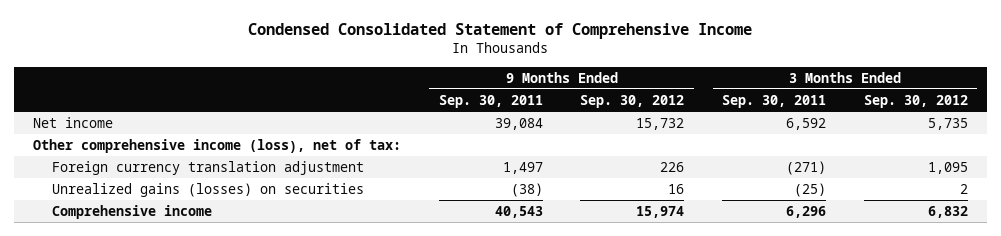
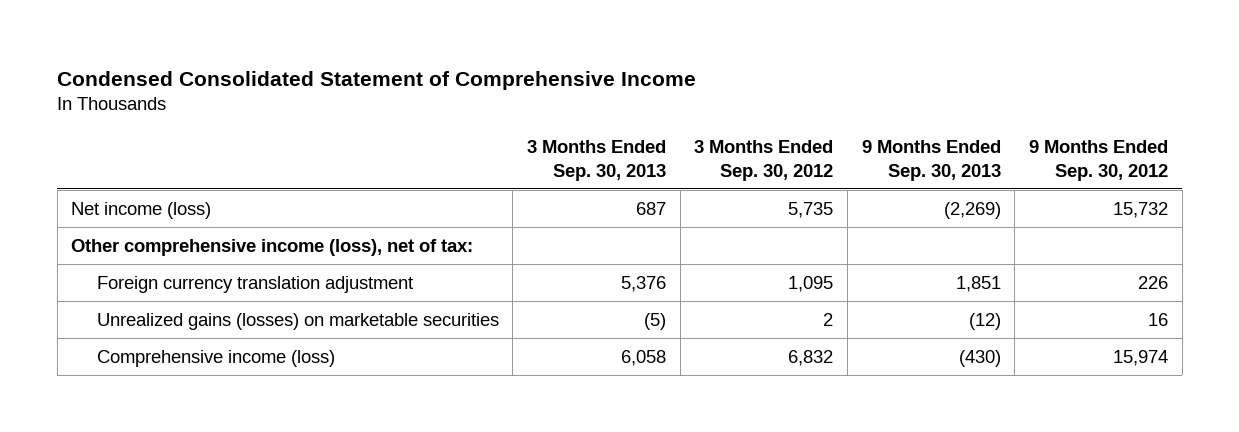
- | 9 Months Ended Sep. 30, 2011 | 9 Months Ended Sep. 30, 2012 | 3 Months Ended Sep. 30, 2011 | 3 Months Ended Sep. 30, 2012
+ | 3 Months Ended Sep. 30, 2013 | 3 Months Ended Sep. 30, 2012 | 9 Months Ended Sep. 30, 2013 | 9 Months Ended Sep. 30, 2012
- Net income | 39,084 | 15,732 | 6,592 | 5,735
+ Net income (loss) | 687 | 5,735 | (2,269) | 15,732
- Unrealized gains (losses) on securities | (38) | 16 | (25) | 2
- Comprehensive income | 40,543 | 15,974 | 6,296 | 6,832
+ Unrealized gains (losses) on marketable securities | (5) | 2 | (12) | 16
+ Comprehensive income (loss) | 6,058 | 6,832 | (430) | 15,974

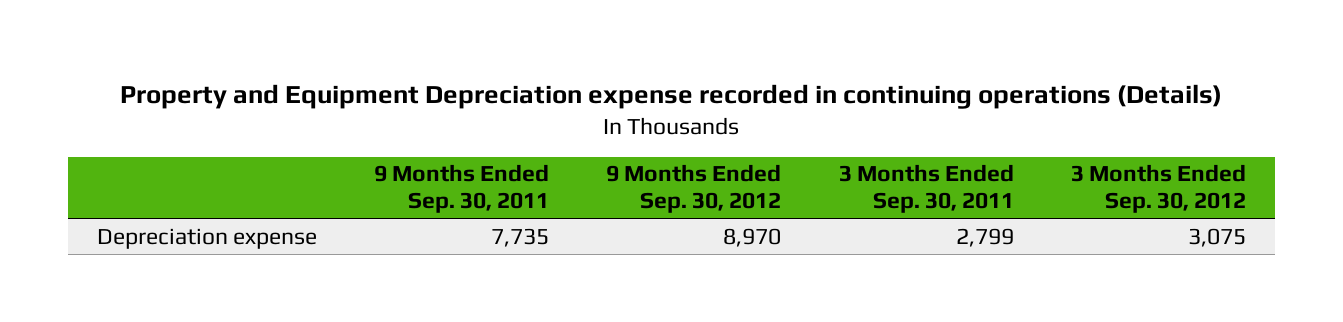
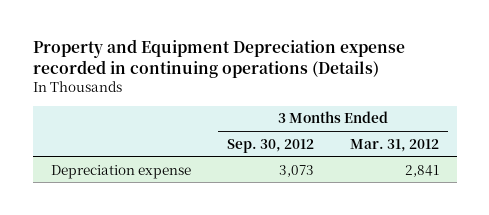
- | 9 Months Ended Sep. 30, 2011 | 9 Months Ended Sep. 30, 2012 | 3 Months Ended Sep. 30, 2011 | 3 Months Ended Sep. 30, 2012
+ | 3 Months Ended Sep. 30, 2012 | 3 Months Ended Mar. 31, 2012
- Depreciation expense | 7,735 | 8,970 | 2,799 | 3,075
+ Depreciation expense | 3,073 | 2,841

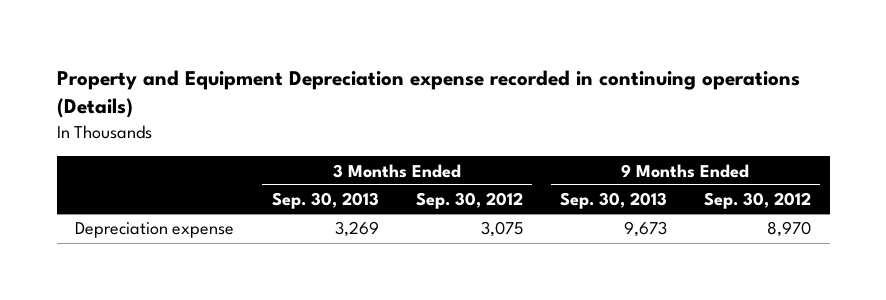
- | 3 Months Ended Sep. 30, 2012 | 3 Months Ended Mar. 31, 2012
+ | 3 Months Ended Sep. 30, 2013 | 3 Months Ended Sep. 30, 2012 | 9 Months Ended Sep. 30, 2013 | 9 Months Ended Sep. 30, 2012
- Depreciation expense | 3,073 | 2,841
+ Depreciation expense | 3,269 | 3,075 | 9,673 | 8,970

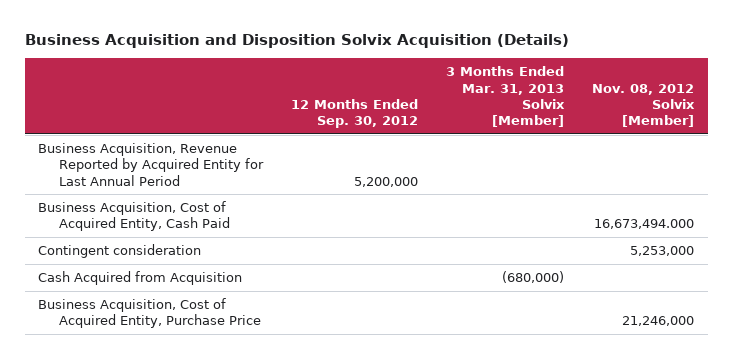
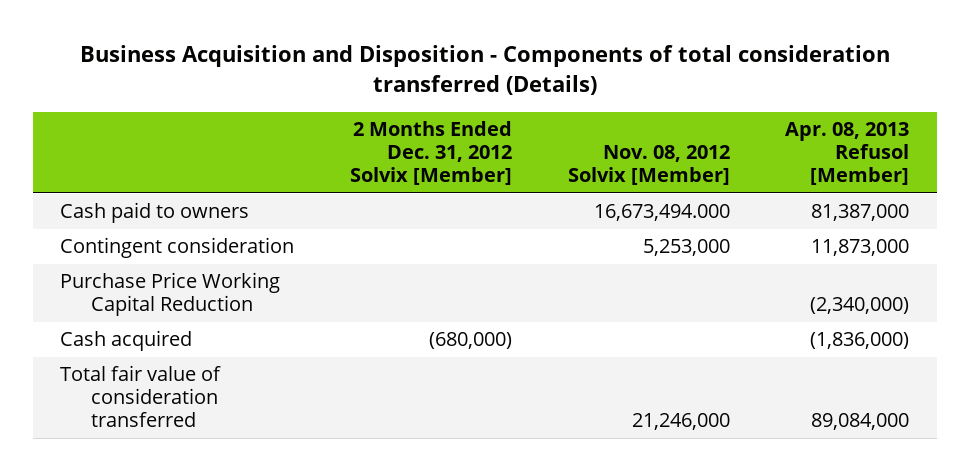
- Business Acquisition and Disposition Solvix Acquisition (Details)
+ Business Acquisition and Disposition - Components of total consideration transferred (Details)
- | 12 Months Ended Sep. 30, 2012 | 3 Months Ended Mar. 31, 2013 Solvix [Member] | Nov. 08, 2012 Solvix [Member]
+ | 2 Months Ended Dec. 31, 2012 Solvix [Member] | Nov. 08, 2012 Solvix [Member] | Apr. 08, 2013 Refusol [Member]
- Business Acquisition, Revenue Reported by Acquired Entity for Last Annual Period | 5,200,000 | |
- Business Acquisition, Cost of Acquired Entity, Cash Paid | | | 16,673,494.000
+ Cash paid to owners | | 16,673,494.000 | 81,387,000
- Cash Acquired from Acquisition | | (680,000) |
- Business Acquisition, Cost of Acquired Entity, Purchase Price | | | 21,246,000
+ Purchase Price Working Capital Reduction | | | (2,340,000)
+ Cash acquired | (680,000) | | (1,836,000)
+ Total fair value of consideration transferred | | 21,246,000 | 89,084,000

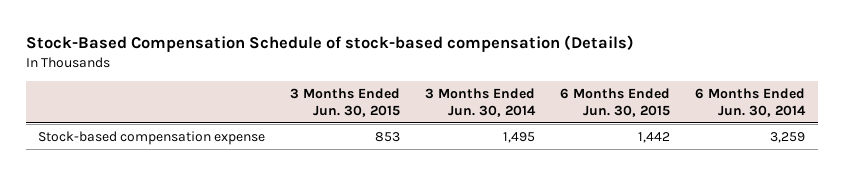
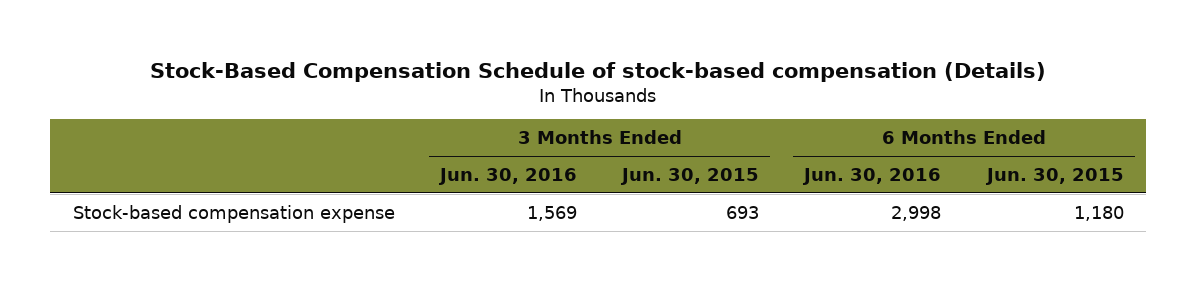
- | 3 Months Ended Jun. 30, 2015 | 3 Months Ended Jun. 30, 2014 | 6 Months Ended Jun. 30, 2015 | 6 Months Ended Jun. 30, 2014
+ | 3 Months Ended Jun. 30, 2016 | 3 Months Ended Jun. 30, 2015 | 6 Months Ended Jun. 30, 2016 | 6 Months Ended Jun. 30, 2015
- Stock-based compensation expense | 853 | 1,495 | 1,442 | 3,259
+ Stock-based compensation expense | 1,569 | 693 | 2,998 | 1,180

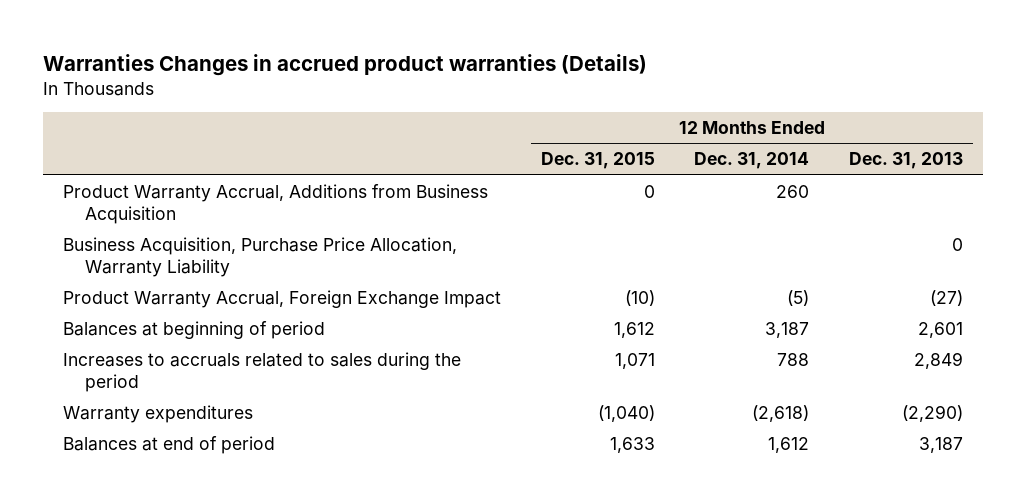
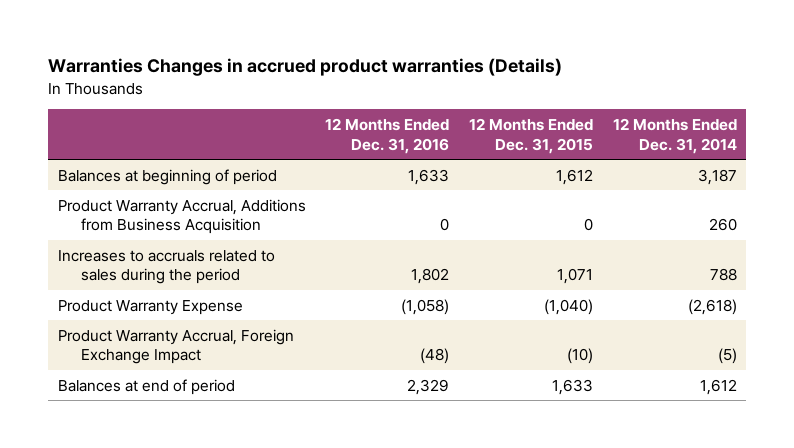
- | 12 Months Ended Dec. 31, 2015 | 12 Months Ended Dec. 31, 2014 | 12 Months Ended Dec. 31, 2013
+ | 12 Months Ended Dec. 31, 2016 | 12 Months Ended Dec. 31, 2015 | 12 Months Ended Dec. 31, 2014
- Business Acquisition, Purchase Price Allocation, Warranty Liability | | | 0
moved down: Product Warranty Accrual, Additions from Business Acquisition | 0 | 0 | 260
- Warranty expenditures | (1,040) | (2,618) | (2,290)
+ Product Warranty Expense | (1,058) | (1,040) | (2,618)
moved down: Product Warranty Accrual, Foreign Exchange Impact | (48) | (10) | (5)

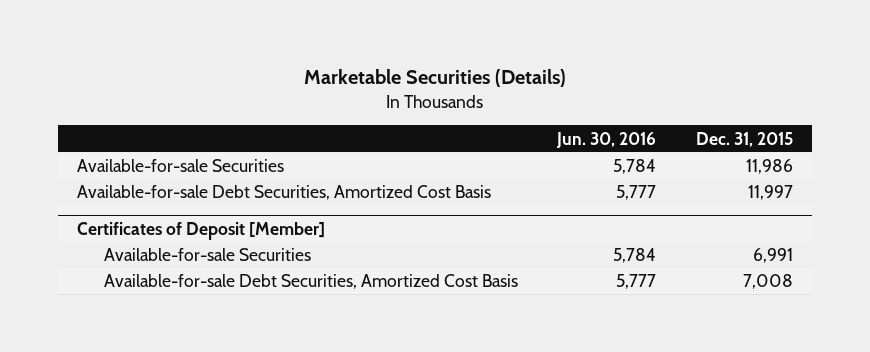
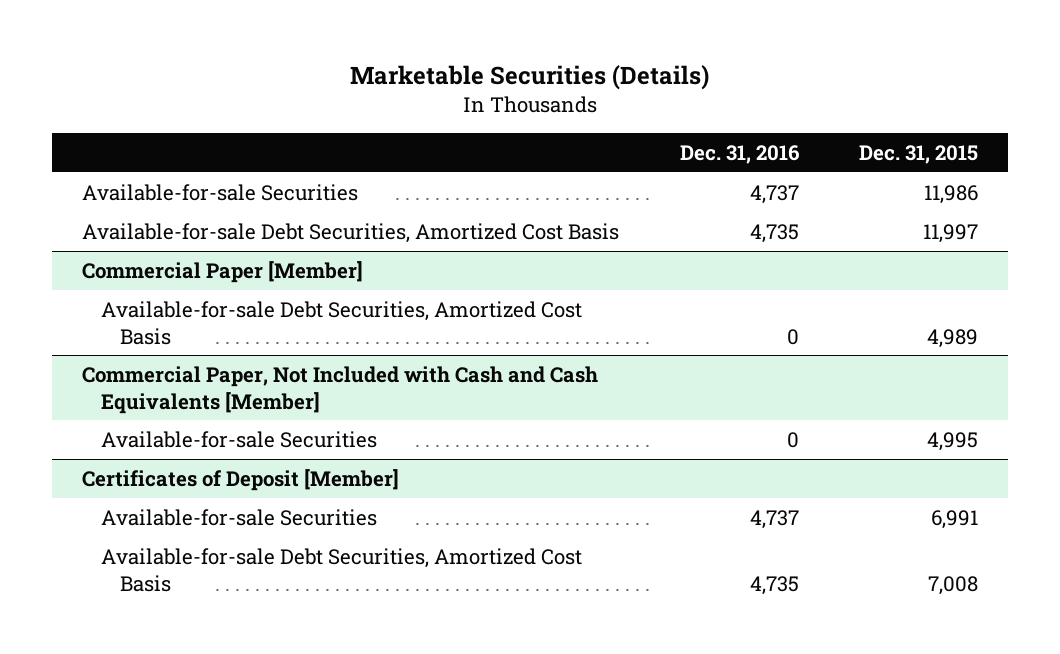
- | Jun. 30, 2016 | Dec. 31, 2015
+ | Dec. 31, 2016 | Dec. 31, 2015
+ Commercial Paper [Member]
+ Available-for-sale Debt Securities, Amortized Cost Basis | 0 | 4,989
+ Commercial Paper, Not Included with Cash and Cash Equivalents [Member]
+ Available-for-sale Securities | 0 | 4,995

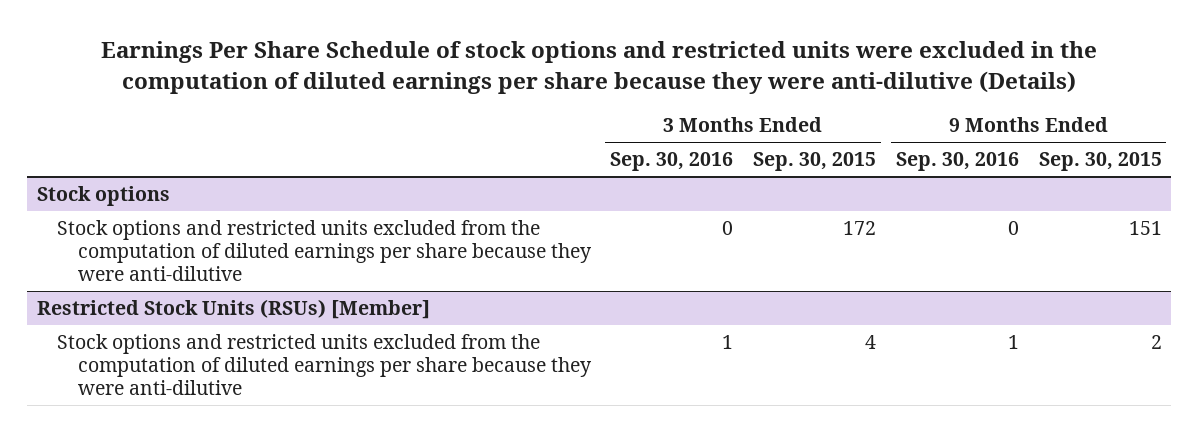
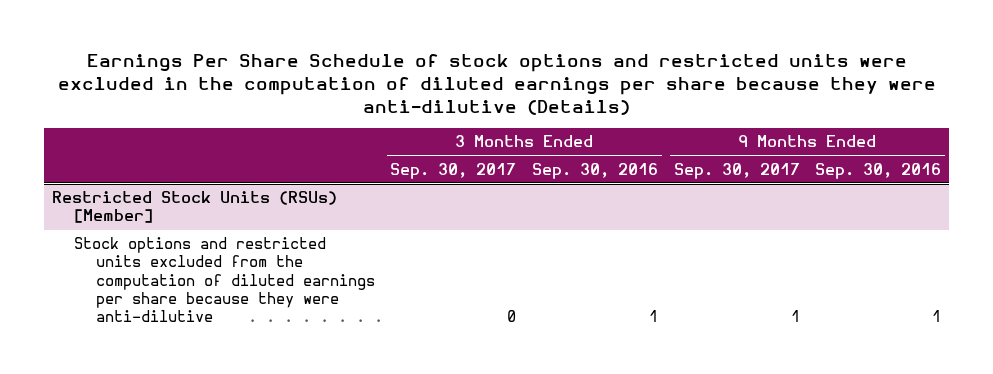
- | 3 Months Ended Sep. 30, 2016 | 3 Months Ended Sep. 30, 2015 | 9 Months Ended Sep. 30, 2016 | 9 Months Ended Sep. 30, 2015
+ | 3 Months Ended Sep. 30, 2017 | 3 Months Ended Sep. 30, 2016 | 9 Months Ended Sep. 30, 2017 | 9 Months Ended Sep. 30, 2016
- Stock options
- Stock options and restricted units excluded from the computation of diluted earnings per share because they were anti-dilutive | 0 | 172 | 0 | 151

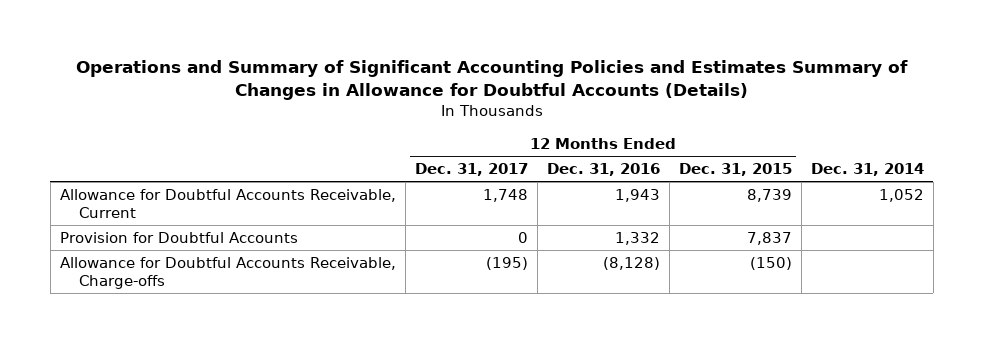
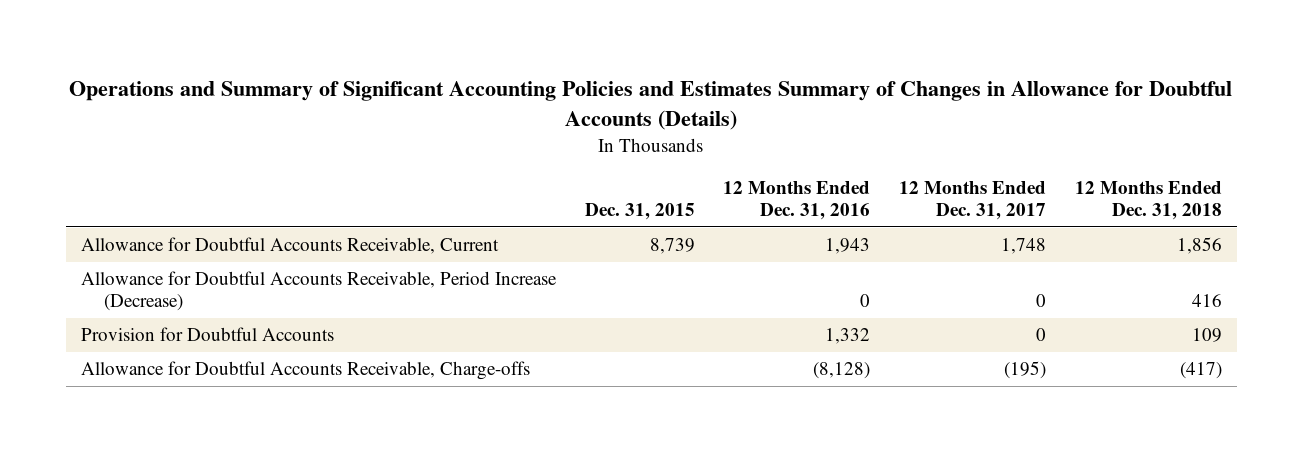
- | 12 Months Ended Dec. 31, 2017 | 12 Months Ended Dec. 31, 2016 | 12 Months Ended Dec. 31, 2015 | Dec. 31, 2014
+ | Dec. 31, 2015 | 12 Months Ended Dec. 31, 2016 | 12 Months Ended Dec. 31, 2017 | 12 Months Ended Dec. 31, 2018
+ Allowance for Doubtful Accounts Receivable, Period Increase (Decrease) | | 0 | 0 | 416

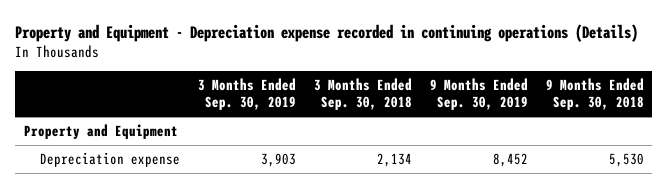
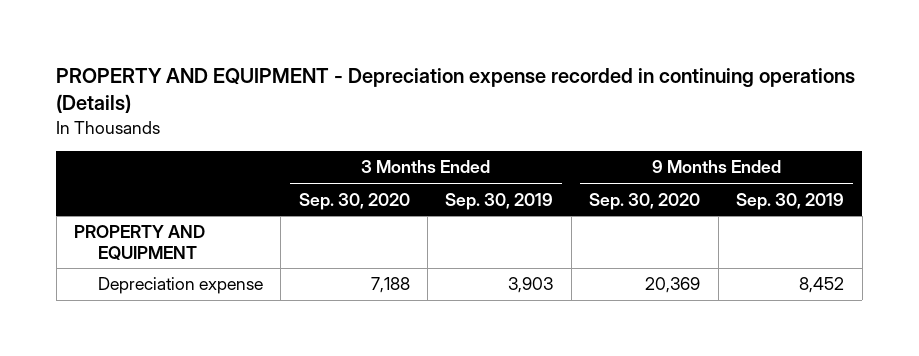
- Property and Equipment - Depreciation expense recorded in continuing operations (Details)
+ PROPERTY AND EQUIPMENT - Depreciation expense recorded in continuing operations (Details)
- | 3 Months Ended Sep. 30, 2019 | 3 Months Ended Sep. 30, 2018 | 9 Months Ended Sep. 30, 2019 | 9 Months Ended Sep. 30, 2018
+ | 3 Months Ended Sep. 30, 2020 | 3 Months Ended Sep. 30, 2019 | 9 Months Ended Sep. 30, 2020 | 9 Months Ended Sep. 30, 2019
- Property and Equipment
+ PROPERTY AND EQUIPMENT

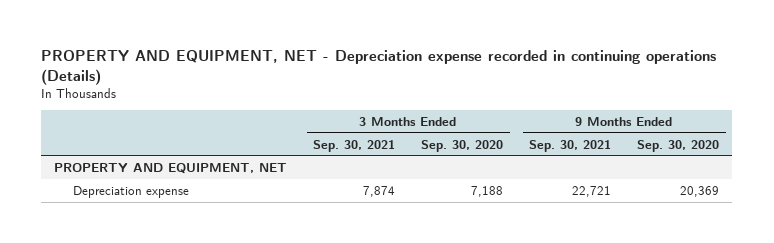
- PROPERTY AND EQUIPMENT - Depreciation expense recorded in continuing operations (Details)
+ PROPERTY AND EQUIPMENT, NET - Depreciation expense recorded in continuing operations (Details)
- | 3 Months Ended Sep. 30, 2020 | 3 Months Ended Sep. 30, 2019 | 9 Months Ended Sep. 30, 2020 | 9 Months Ended Sep. 30, 2019
+ | 3 Months Ended Sep. 30, 2021 | 3 Months Ended Sep. 30, 2020 | 9 Months Ended Sep. 30, 2021 | 9 Months Ended Sep. 30, 2020
- PROPERTY AND EQUIPMENT
+ PROPERTY AND EQUIPMENT, NET

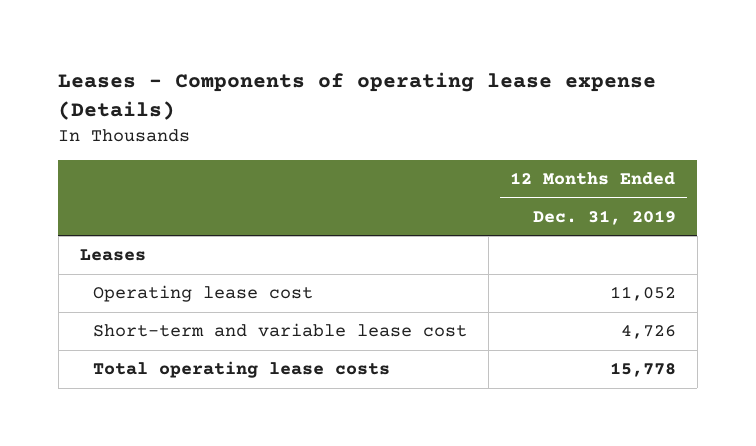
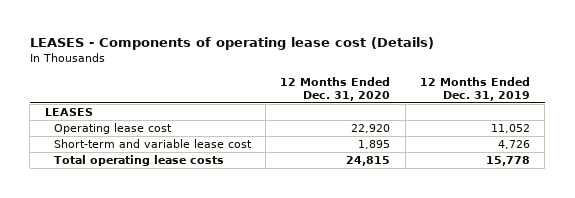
- Leases - Components of operating lease expense (Details)
+ LEASES - Components of operating lease cost (Details)
- | 12 Months Ended Dec. 31, 2019
+ | 12 Months Ended Dec. 31, 2020 | 12 Months Ended Dec. 31, 2019
- Leases
+ LEASES

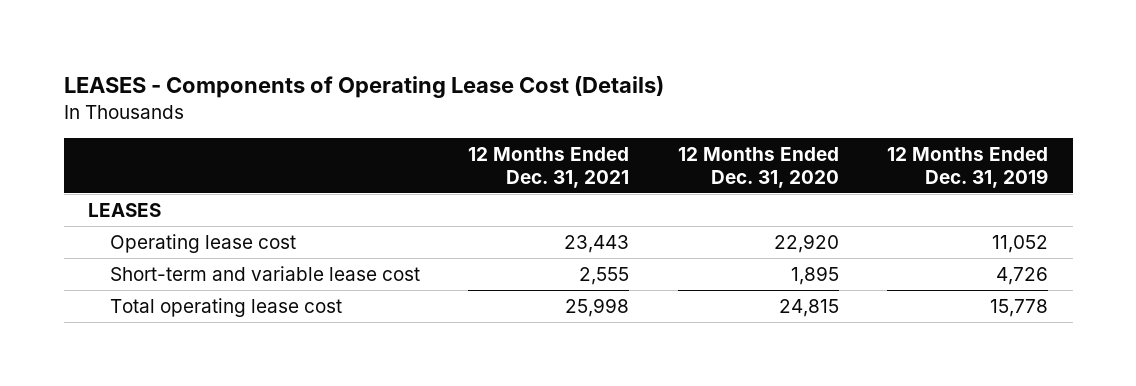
- LEASES - Components of operating lease cost (Details)
+ LEASES - Components of Operating Lease Cost (Details)
- | 12 Months Ended Dec. 31, 2020 | 12 Months Ended Dec. 31, 2019
+ | 12 Months Ended Dec. 31, 2021 | 12 Months Ended Dec. 31, 2020 | 12 Months Ended Dec. 31, 2019
- Total operating lease costs | 24,815 | 15,778
+ Total operating lease cost | 25,998 | 24,815 | 15,778

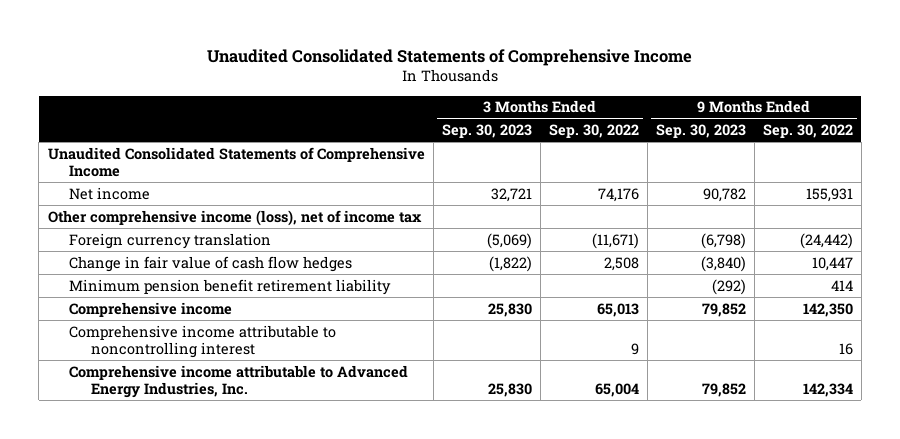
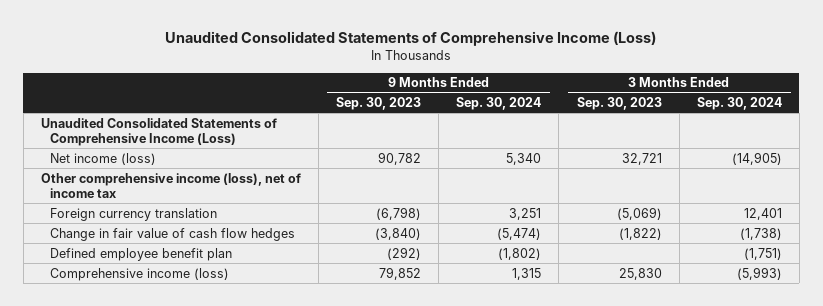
- Unaudited Consolidated Statements of Comprehensive Income
+ Unaudited Consolidated Statements of Comprehensive Income (Loss)
- | 3 Months Ended Sep. 30, 2023 | 3 Months Ended Sep. 30, 2022 | 9 Months Ended Sep. 30, 2023 | 9 Months Ended Sep. 30, 2022
+ | 9 Months Ended Sep. 30, 2023 | 9 Months Ended Sep. 30, 2024 | 3 Months Ended Sep. 30, 2023 | 3 Months Ended Sep. 30, 2024
- Unaudited Consolidated Statements of Comprehensive Income
- Net income | 32,721 | 74,176 | 90,782 | 155,931
+ Unaudited Consolidated Statements of Comprehensive Income (Loss)
+ Net income (loss) | 90,782 | 5,340 | 32,721 | (14,905)
- Minimum pension benefit retirement liability | | | (292) | 414
- Comprehensive income | 25,830 | 65,013 | 79,852 | 142,350
- Comprehensive income attributable to noncontrolling interest | | 9 | | 16
- Comprehensive income attributable to Advanced Energy Industries, Inc. | 25,830 | 65,004 | 79,852 | 142,334
+ Defined employee benefit plan | (292) | (1,802) | | (1,751)
+ Comprehensive income (loss) | 79,852 | 1,315 | 25,830 | (5,993)

